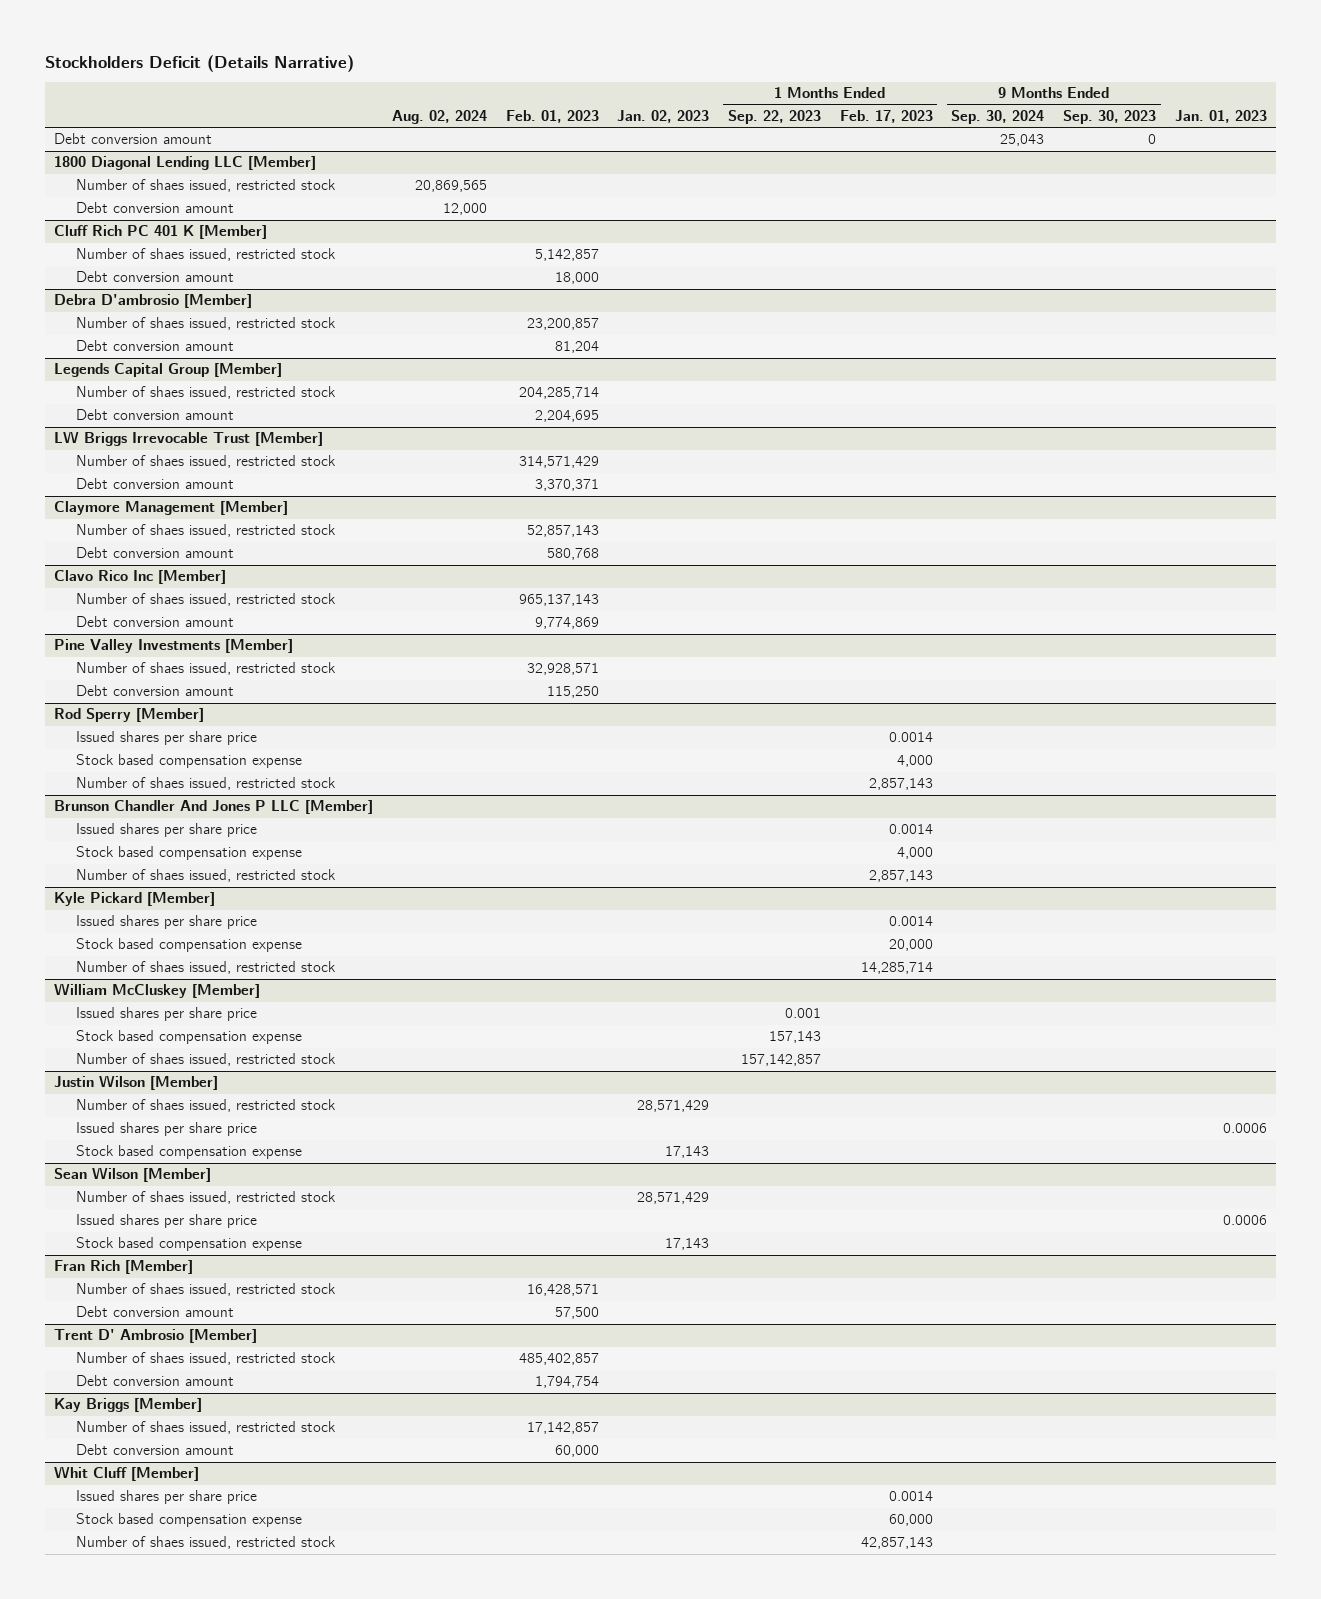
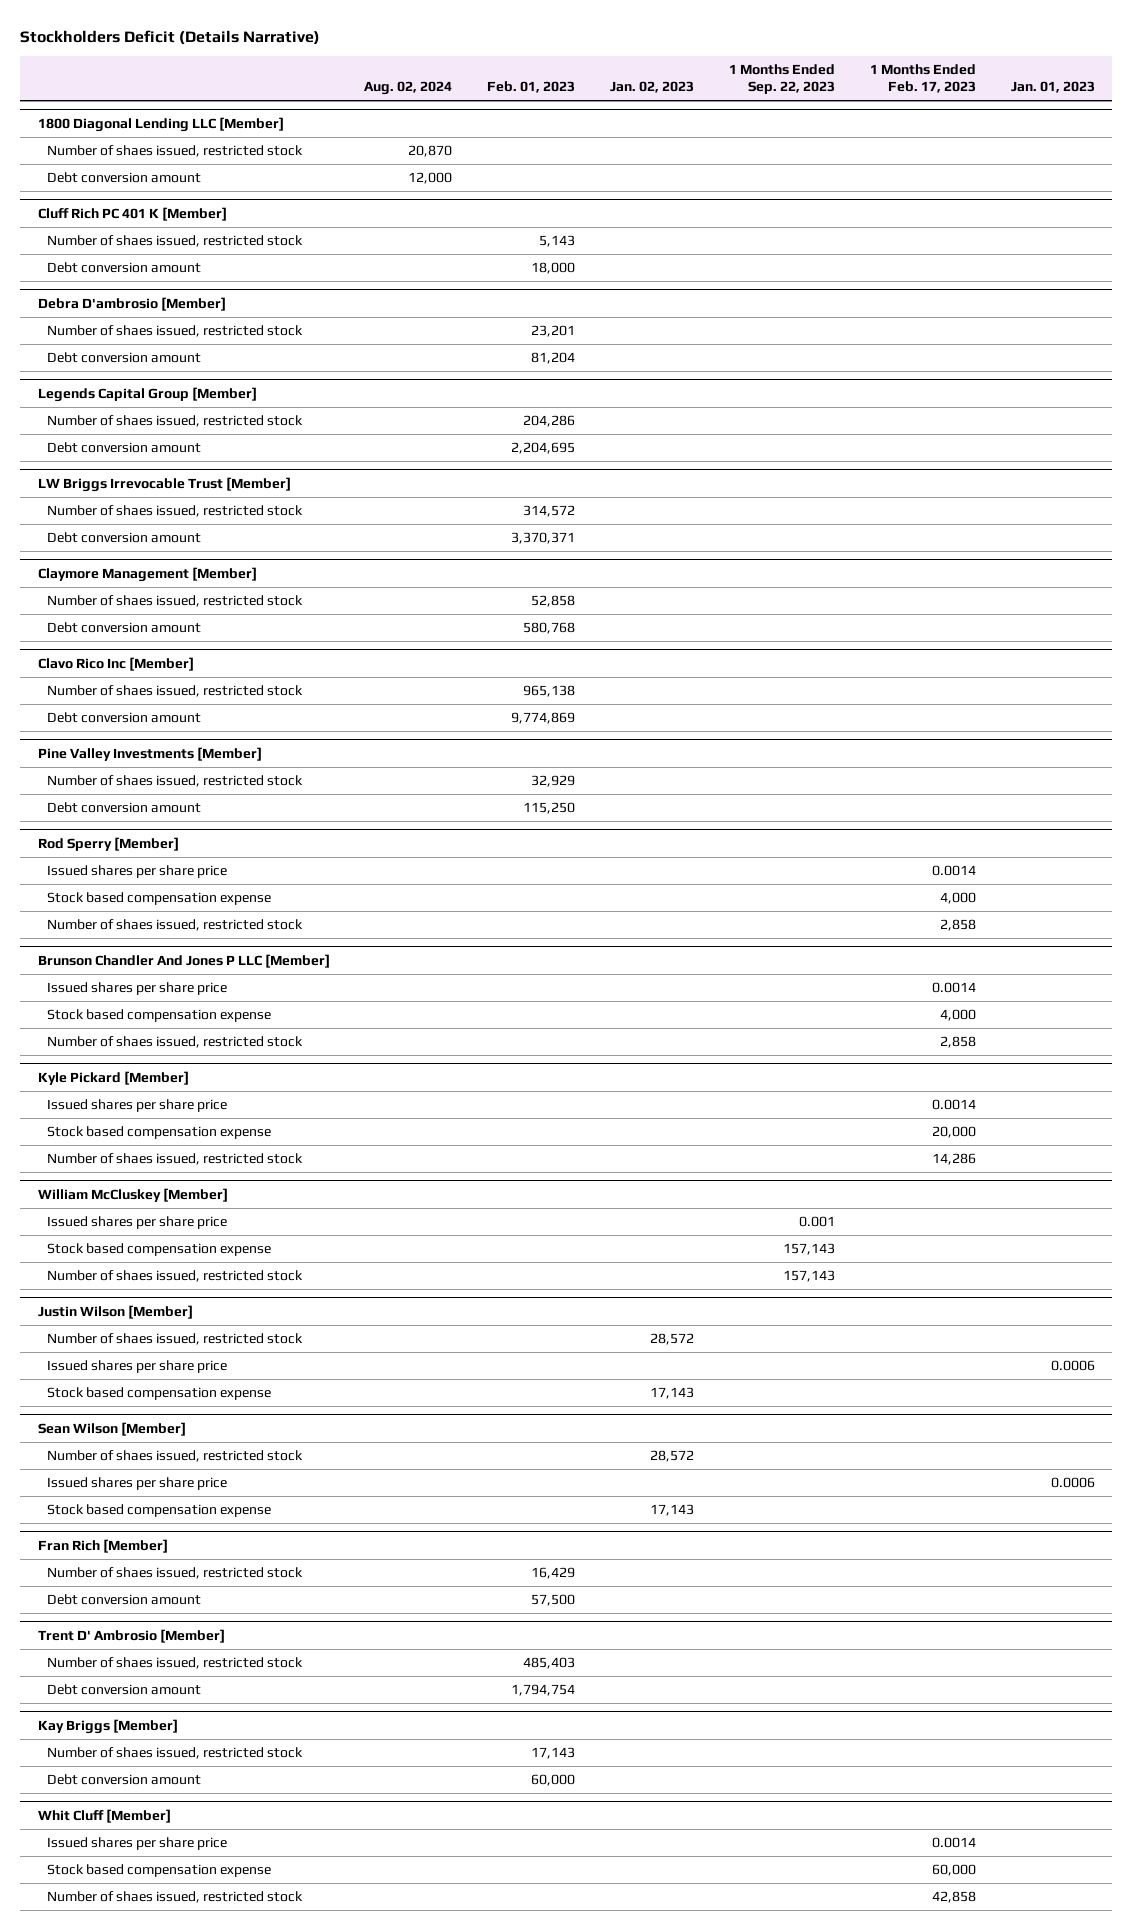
- | Aug. 02, 2024 | Feb. 01, 2023 | Jan. 02, 2023 | 1 Months Ended Sep. 22, 2023 | 1 Months Ended Feb. 17, 2023 | 9 Months Ended Sep. 30, 2024 | 9 Months Ended Sep. 30, 2023 | Jan. 01, 2023
+ | Aug. 02, 2024 | Feb. 01, 2023 | Jan. 02, 2023 | 1 Months Ended Sep. 22, 2023 | 1 Months Ended Feb. 17, 2023 | Jan. 01, 2023
- Debt conversion amount | | | | | | 25,043 | 0 |
@ 1800 Diagonal Lending LLC [Member]
- Number of shaes issued, restricted stock | 20,869,565 | | | | | | |
+ Number of shaes issued, restricted stock | 20,870 | | | | |
@ Cluff Rich PC 401 K [Member]
- Number of shaes issued, restricted stock | | 5,142,857 | | | | | |
+ Number of shaes issued, restricted stock | | 5,143 | | | |
@ Debra D'ambrosio [Member]
- Number of shaes issued, restricted stock | | 23,200,857 | | | | | |
+ Number of shaes issued, restricted stock | | 23,201 | | | |
@ Legends Capital Group [Member]
- Number of shaes issued, restricted stock | | 204,285,714 | | | | | |
+ Number of shaes issued, restricted stock | | 204,286 | | | |
@ LW Briggs Irrevocable Trust [Member]
- Number of shaes issued, restricted stock | | 314,571,429 | | | | | |
+ Number of shaes issued, restricted stock | | 314,572 | | | |
@ Claymore Management [Member]
- Number of shaes issued, restricted stock | | 52,857,143 | | | | | |
+ Number of shaes issued, restricted stock | | 52,858 | | | |
@ Clavo Rico Inc [Member]
- Number of shaes issued, restricted stock | | 965,137,143 | | | | | |
+ Number of shaes issued, restricted stock | | 965,138 | | | |
@ Pine Valley Investments [Member]
- Number of shaes issued, restricted stock | | 32,928,571 | | | | | |
+ Number of shaes issued, restricted stock | | 32,929 | | | |
@ Rod Sperry [Member]
- Number of shaes issued, restricted stock | | | | | 2,857,143 | | |
+ Number of shaes issued, restricted stock | | | | | 2,858 |
@ Brunson Chandler And Jones P LLC [Member]
- Number of shaes issued, restricted stock | | | | | 2,857,143 | | |
+ Number of shaes issued, restricted stock | | | | | 2,858 |
@ Kyle Pickard [Member]
- Number of shaes issued, restricted stock | | | | | 14,285,714 | | |
+ Number of shaes issued, restricted stock | | | | | 14,286 |
@ William McCluskey [Member]
- Number of shaes issued, restricted stock | | | | 157,142,857 | | | |
+ Number of shaes issued, restricted stock | | | | 157,143 | |
@ Justin Wilson [Member]
- Number of shaes issued, restricted stock | | | 28,571,429 | | | | |
+ Number of shaes issued, restricted stock | | | 28,572 | | |
@ Sean Wilson [Member]
- Number of shaes issued, restricted stock | | | 28,571,429 | | | | |
+ Number of shaes issued, restricted stock | | | 28,572 | | |
@ Fran Rich [Member]
- Number of shaes issued, restricted stock | | 16,428,571 | | | | | |
+ Number of shaes issued, restricted stock | | 16,429 | | | |
@ Trent D' Ambrosio [Member]
- Number of shaes issued, restricted stock | | 485,402,857 | | | | | |
+ Number of shaes issued, restricted stock | | 485,403 | | | |
@ Kay Briggs [Member]
- Number of shaes issued, restricted stock | | 17,142,857 | | | | | |
+ Number of shaes issued, restricted stock | | 17,143 | | | |
@ Whit Cluff [Member]
- Number of shaes issued, restricted stock | | | | | 42,857,143 | | |
+ Number of shaes issued, restricted stock | | | | | 42,858 |

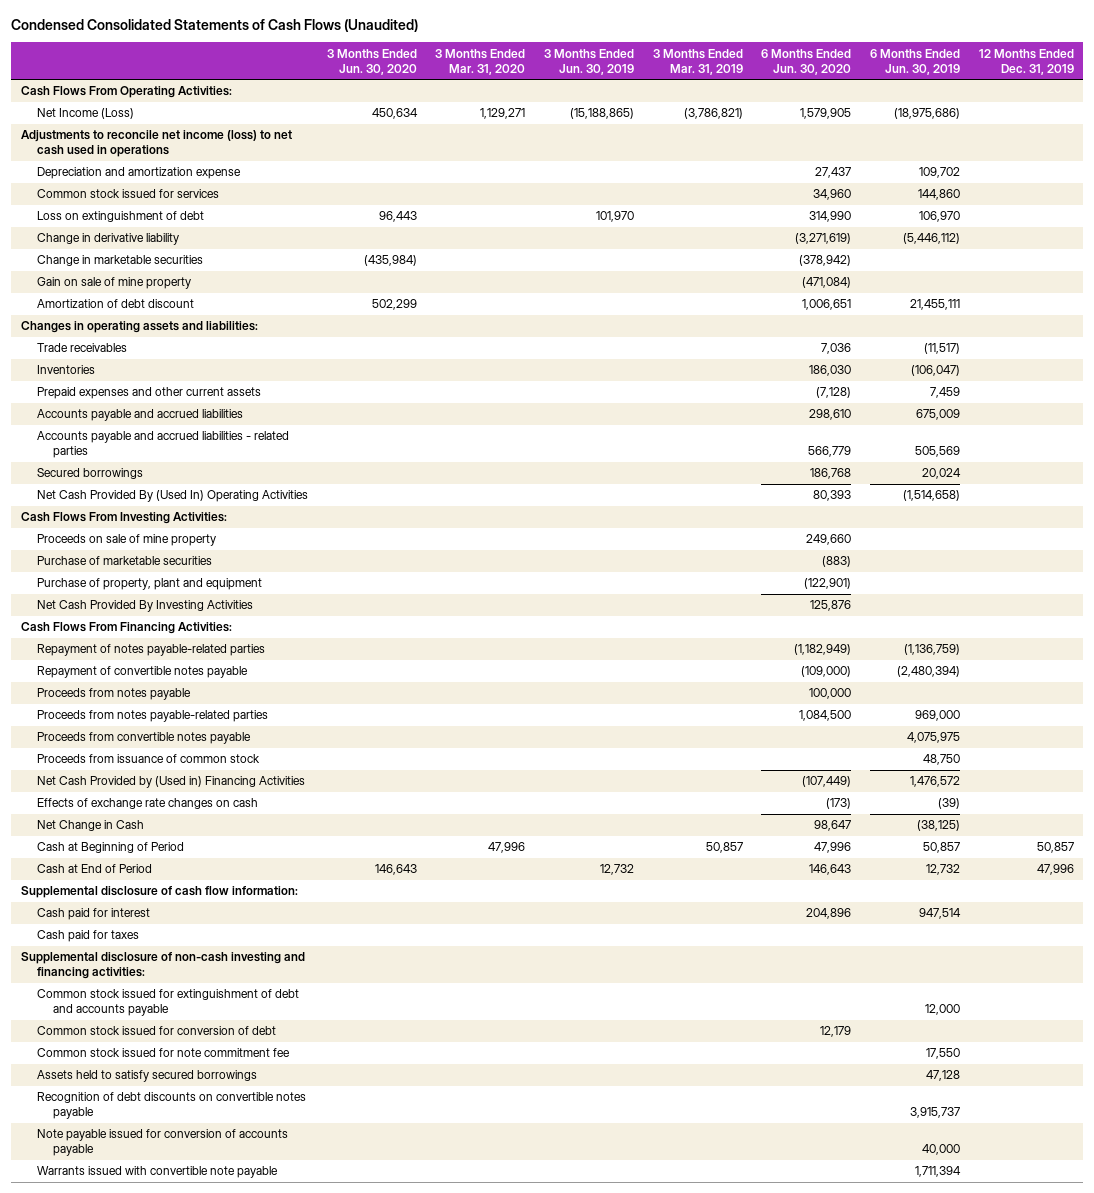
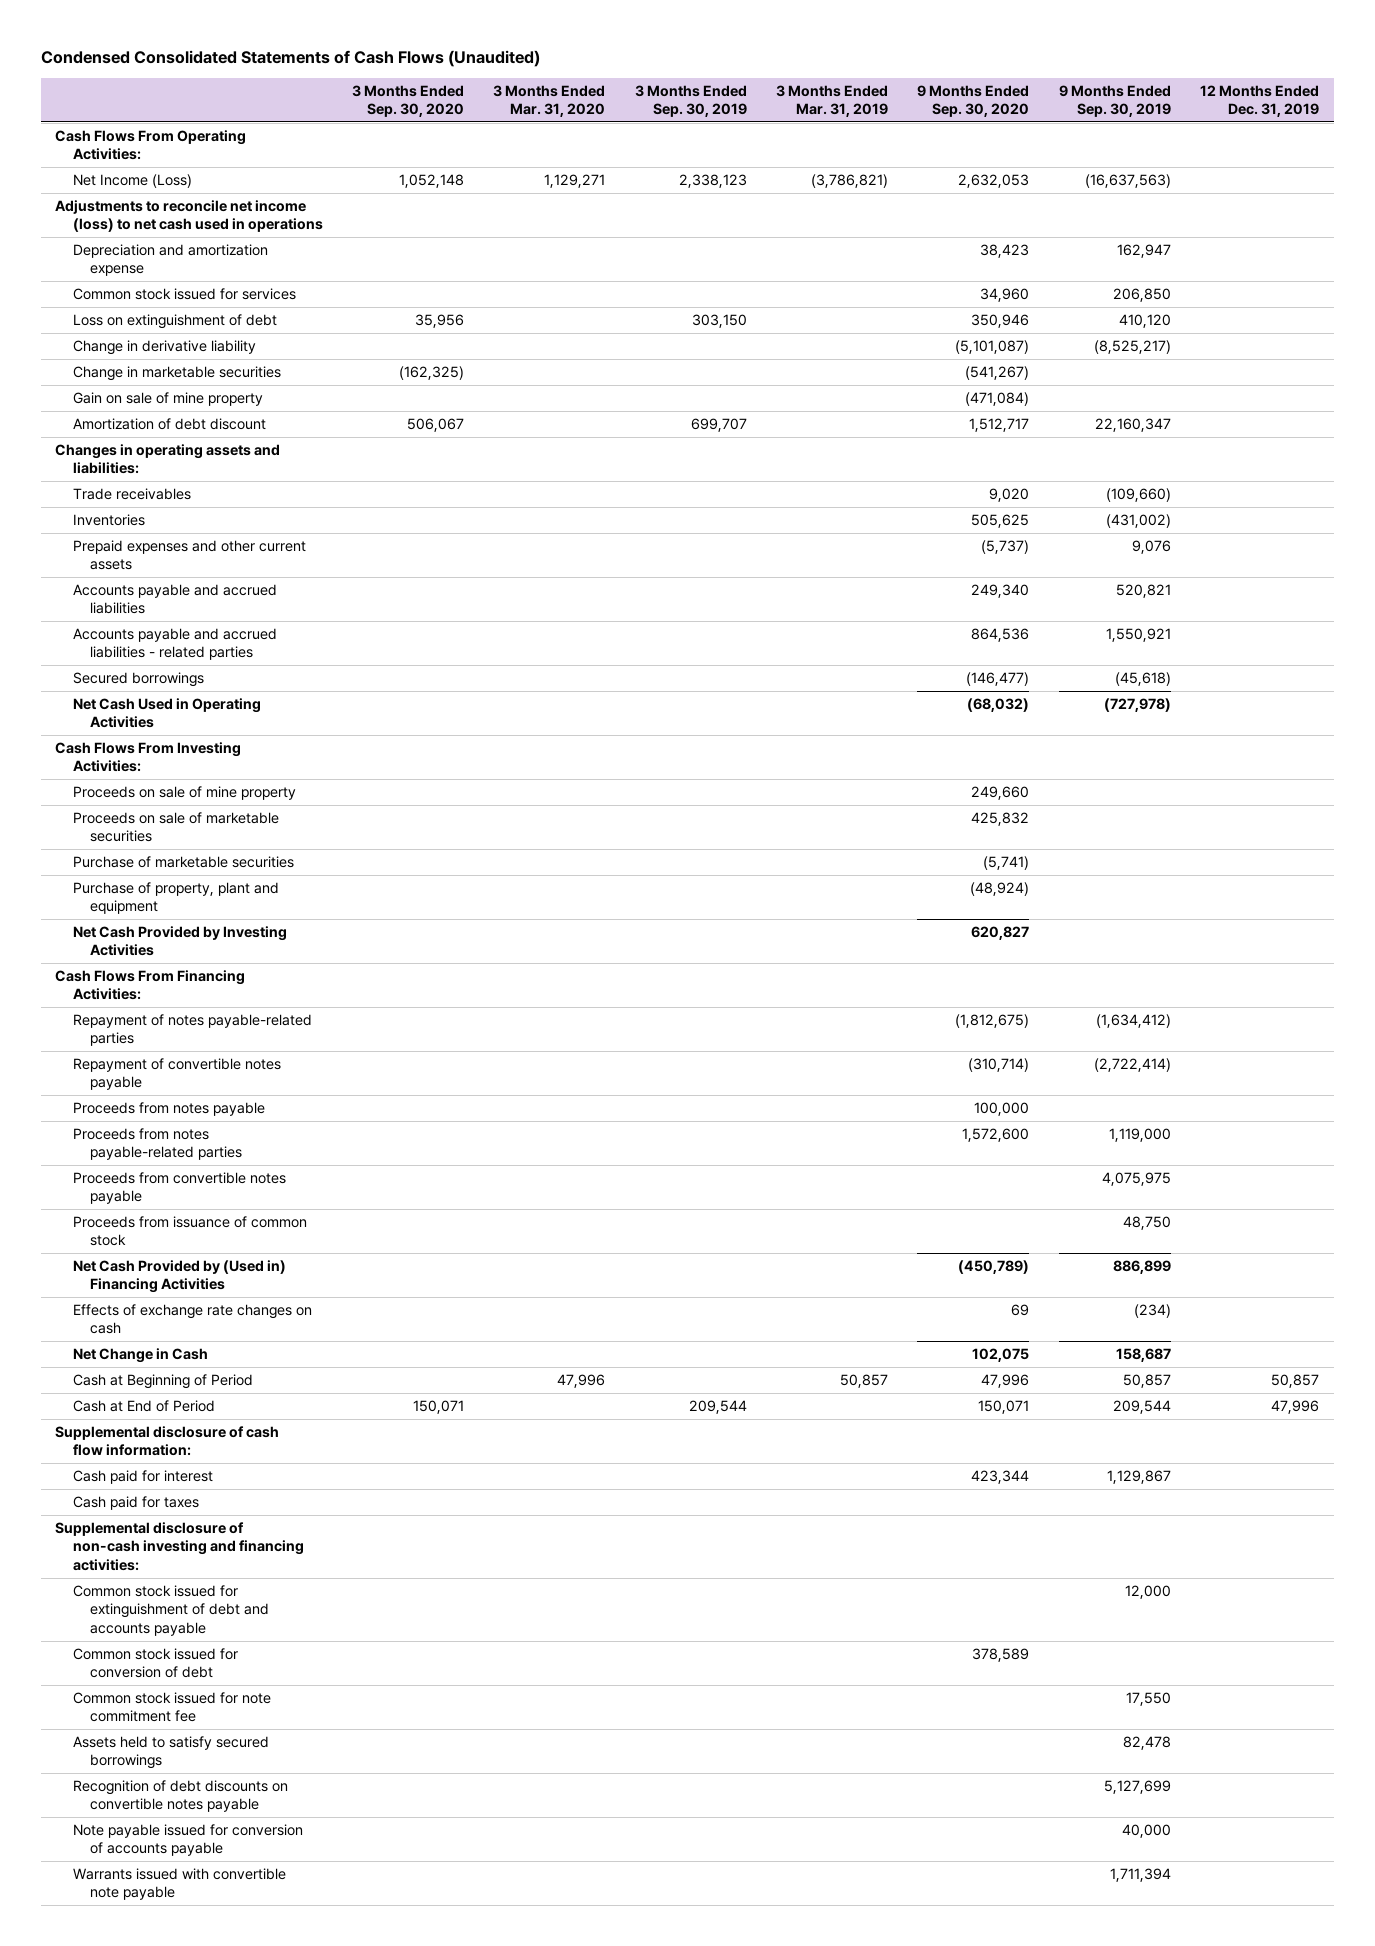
- | 3 Months Ended Jun. 30, 2020 | 3 Months Ended Mar. 31, 2020 | 3 Months Ended Jun. 30, 2019 | 3 Months Ended Mar. 31, 2019 | 6 Months Ended Jun. 30, 2020 | 6 Months Ended Jun. 30, 2019 | 12 Months Ended Dec. 31, 2019
+ | 3 Months Ended Sep. 30, 2020 | 3 Months Ended Mar. 31, 2020 | 3 Months Ended Sep. 30, 2019 | 3 Months Ended Mar. 31, 2019 | 9 Months Ended Sep. 30, 2020 | 9 Months Ended Sep. 30, 2019 | 12 Months Ended Dec. 31, 2019
- Net Cash Provided By (Used In) Operating Activities | | | | | 80,393 | (1,514,658) |
+ Net Cash Used in Operating Activities | | | | | (68,032) | (727,978) |
+ Proceeds on sale of marketable securities | | | | | 425,832 | |
- Net Cash Provided By Investing Activities | | | | | 125,876 | |
+ Net Cash Provided by Investing Activities | | | | | 620,827 | |

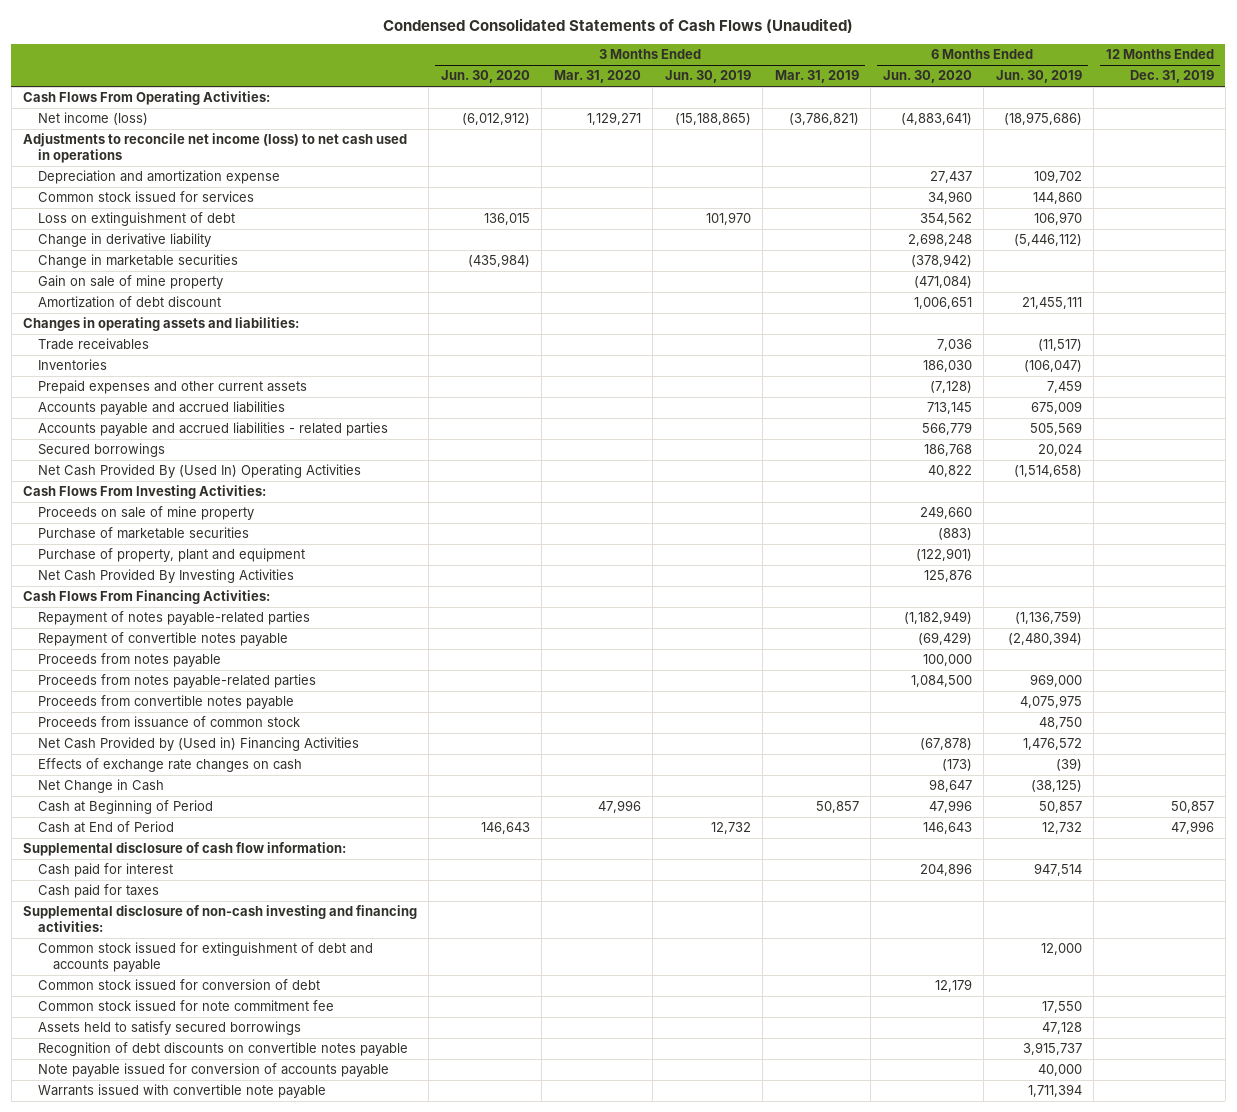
- | 3 Months Ended Sep. 30, 2020 | 3 Months Ended Mar. 31, 2020 | 3 Months Ended Sep. 30, 2019 | 3 Months Ended Mar. 31, 2019 | 9 Months Ended Sep. 30, 2020 | 9 Months Ended Sep. 30, 2019 | 12 Months Ended Dec. 31, 2019
+ | 3 Months Ended Jun. 30, 2020 | 3 Months Ended Mar. 31, 2020 | 3 Months Ended Jun. 30, 2019 | 3 Months Ended Mar. 31, 2019 | 6 Months Ended Jun. 30, 2020 | 6 Months Ended Jun. 30, 2019 | 12 Months Ended Dec. 31, 2019
- Net Income (Loss) | 1,052,148 | 1,129,271 | 2,338,123 | (3,786,821) | 2,632,053 | (16,637,563) |
+ Net income (loss) | (6,012,912) | 1,129,271 | (15,188,865) | (3,786,821) | (4,883,641) | (18,975,686) |
- Net Cash Used in Operating Activities | | | | | (68,032) | (727,978) |
+ Net Cash Provided By (Used In) Operating Activities | | | | | 40,822 | (1,514,658) |
- Proceeds on sale of marketable securities | | | | | 425,832 | |
- Net Cash Provided by Investing Activities | | | | | 620,827 | |
+ Net Cash Provided By Investing Activities | | | | | 125,876 | |

